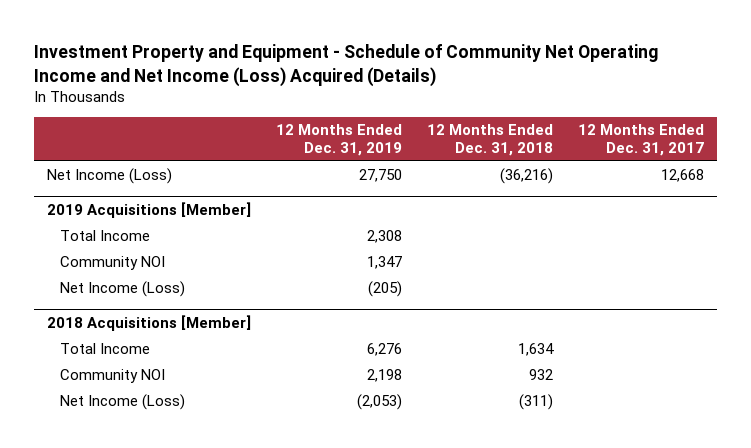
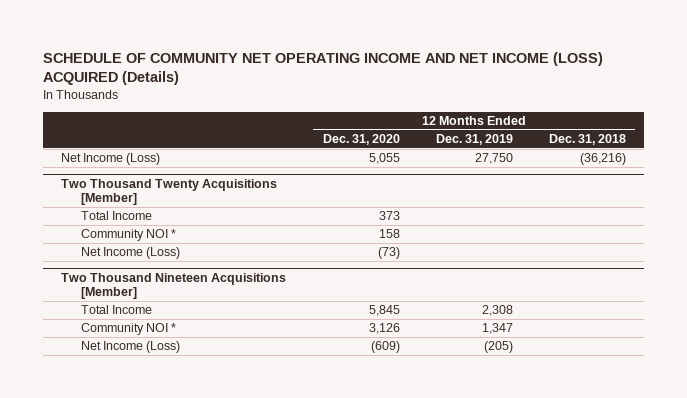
- Investment Property and Equipment - Schedule of Community Net Operating Income and Net Income (Loss) Acquired (Details)
+ SCHEDULE OF COMMUNITY NET OPERATING INCOME AND NET INCOME (LOSS) ACQUIRED (Details)
- | 12 Months Ended Dec. 31, 2019 | 12 Months Ended Dec. 31, 2018 | 12 Months Ended Dec. 31, 2017
+ | 12 Months Ended Dec. 31, 2020 | 12 Months Ended Dec. 31, 2019 | 12 Months Ended Dec. 31, 2018
- 2019 Acquisitions [Member]
+ Two Thousand Twenty Acquisitions [Member]
+ Total Income | 373 | |
+ Community NOI * | 158 | |
+ Net Income (Loss) | (73) | |
+ Two Thousand Nineteen Acquisitions [Member]
- Community NOI | 1,347 | |
+ Community NOI * | 3,126 | 1,347 |
- 2018 Acquisitions [Member]
- Total Income | 6,276 | 1,634 |
- Community NOI | 2,198 | 932 |
- Net Income (Loss) | (2,053) | (311) |

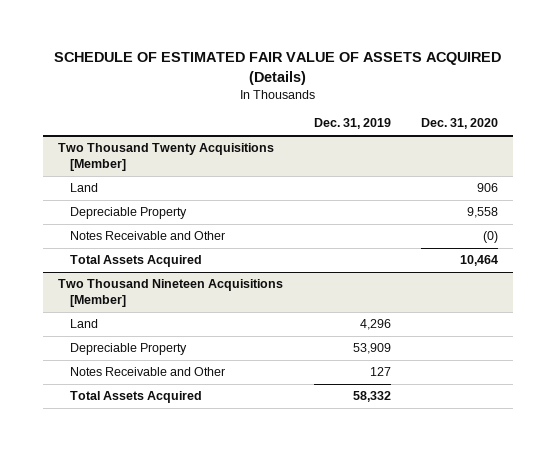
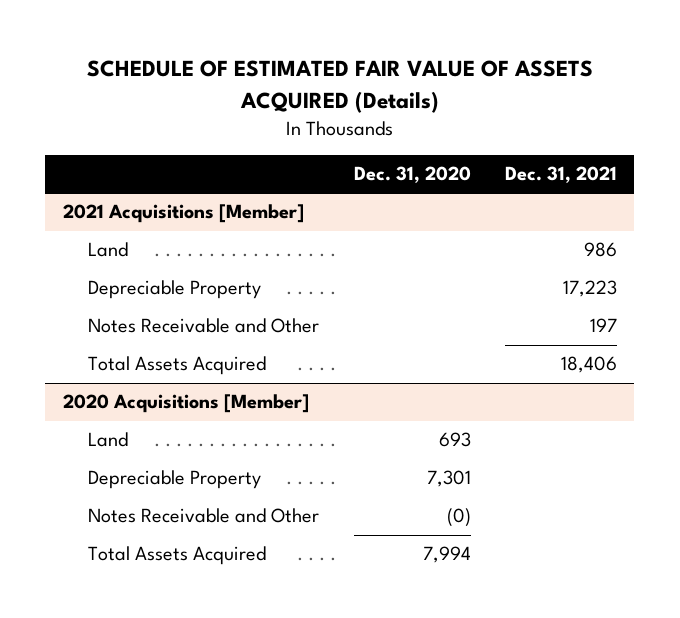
- | Dec. 31, 2019 | Dec. 31, 2020
+ | Dec. 31, 2020 | Dec. 31, 2021
- Two Thousand Twenty Acquisitions [Member]
- Land | | 906
- Depreciable Property | | 9,558
- Notes Receivable and Other | | (0)
- Total Assets Acquired | | 10,464
- Two Thousand Nineteen Acquisitions [Member]
- Land | 4,296 |
- Depreciable Property | 53,909 |
- Notes Receivable and Other | 127 |
- Total Assets Acquired | 58,332 |
+ 2021 Acquisitions [Member]
+ Land | | 986
+ Depreciable Property | | 17,223
+ Notes Receivable and Other | | 197
+ Total Assets Acquired | | 18,406
+ 2020 Acquisitions [Member]
+ Land | 693 |
+ Depreciable Property | 7,301 |
+ Notes Receivable and Other | (0) |
+ Total Assets Acquired | 7,994 |

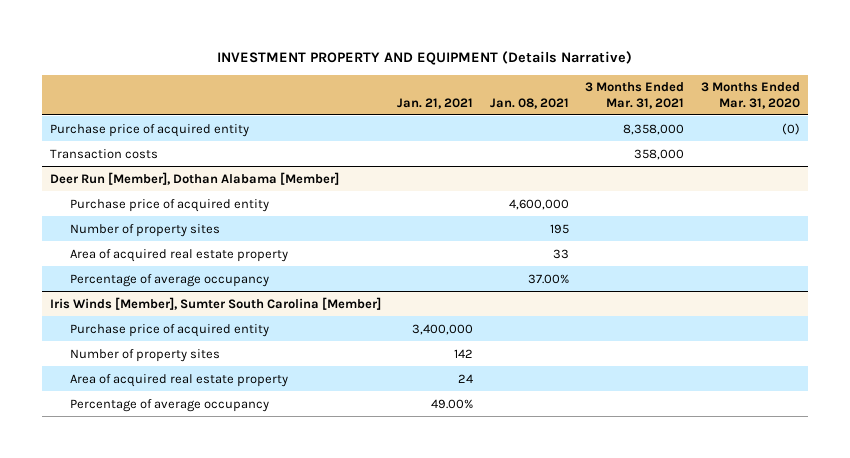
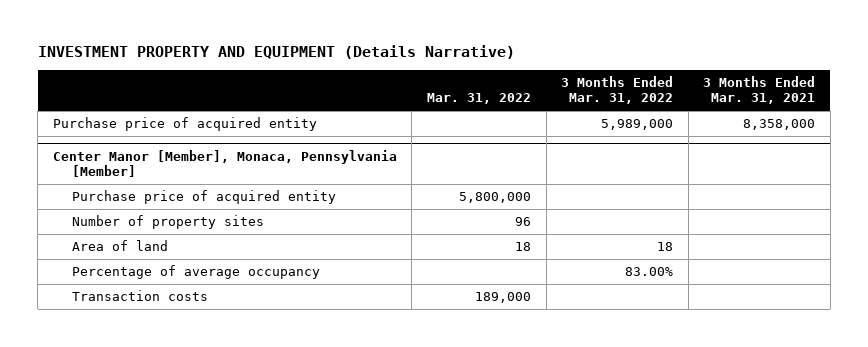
- | Jan. 21, 2021 | Jan. 08, 2021 | 3 Months Ended Mar. 31, 2021 | 3 Months Ended Mar. 31, 2020
+ | Mar. 31, 2022 | 3 Months Ended Mar. 31, 2022 | 3 Months Ended Mar. 31, 2021
- Transaction costs | | | 358,000 |
- Deer Run [Member], Dothan Alabama [Member]
- Purchase price of acquired entity | | 4,600,000 | |
- Number of property sites | | 195 | |
- Area of acquired real estate property | | 33 | |
- Percentage of average occupancy | | 37.00% | |
- Iris Winds [Member], Sumter South Carolina [Member]
- Purchase price of acquired entity | 3,400,000 | | |
- Number of property sites | 142 | | |
- Area of acquired real estate property | 24 | | |
- Percentage of average occupancy | 49.00% | | |
+ Center Manor [Member], Monaca, Pennsylvania [Member]
+ Purchase price of acquired entity | 5,800,000 | |
+ Number of property sites | 96 | |
+ Area of land | 18 | 18 |
+ Percentage of average occupancy | | 83.00% |
+ Transaction costs | 189,000 | |

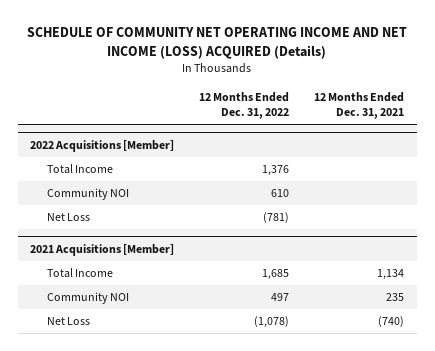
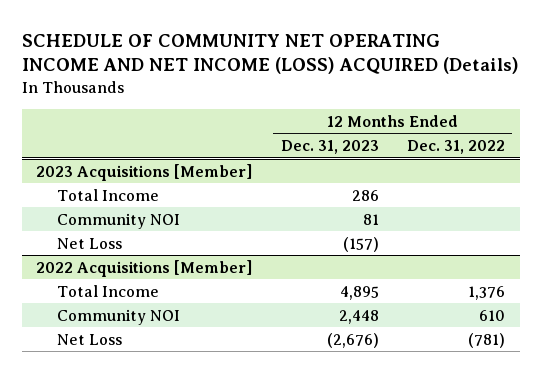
- | 12 Months Ended Dec. 31, 2022 | 12 Months Ended Dec. 31, 2021
+ | 12 Months Ended Dec. 31, 2023 | 12 Months Ended Dec. 31, 2022
+ 2023 Acquisitions [Member]
+ Total Income | 286 |
+ Community NOI | 81 |
+ Net Loss | (157) |
- 2021 Acquisitions [Member]
- Total Income | 1,685 | 1,134
- Community NOI | 497 | 235
- Net Loss | (1,078) | (740)

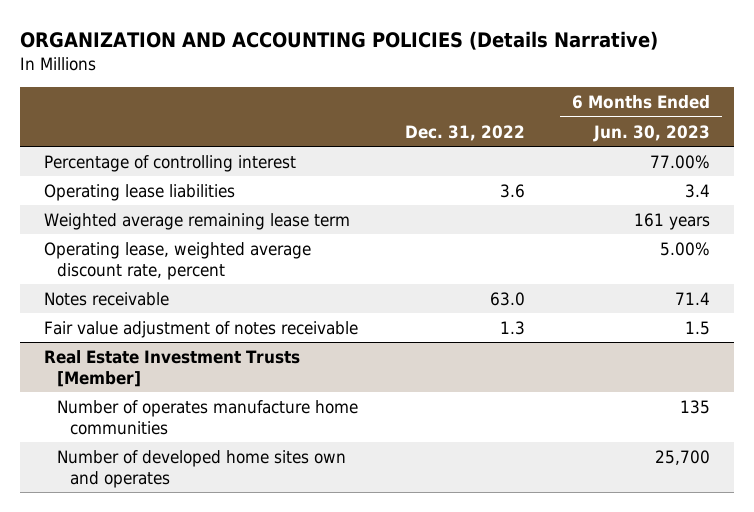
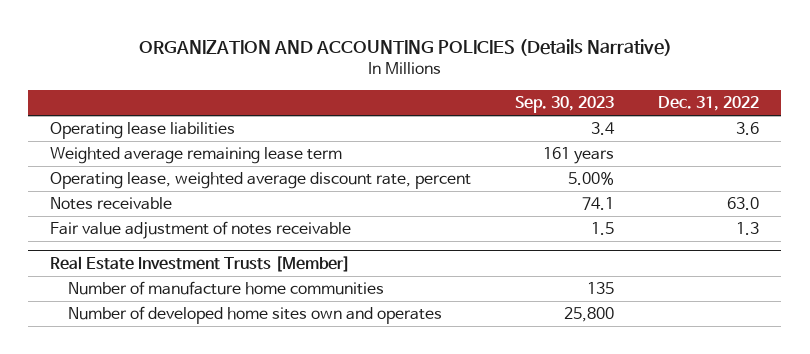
- | Dec. 31, 2022 | 6 Months Ended Jun. 30, 2023
+ | Sep. 30, 2023 | Dec. 31, 2022
- Percentage of controlling interest | | 77.00%
@ Real Estate Investment Trusts [Member]
- Number of operates manufacture home communities | | 135
+ Number of manufacture home communities | 135 |

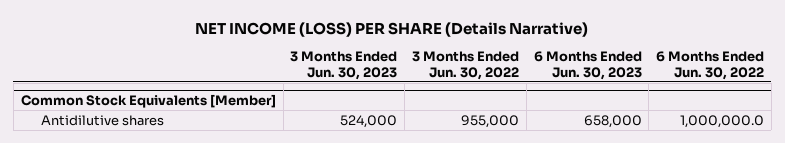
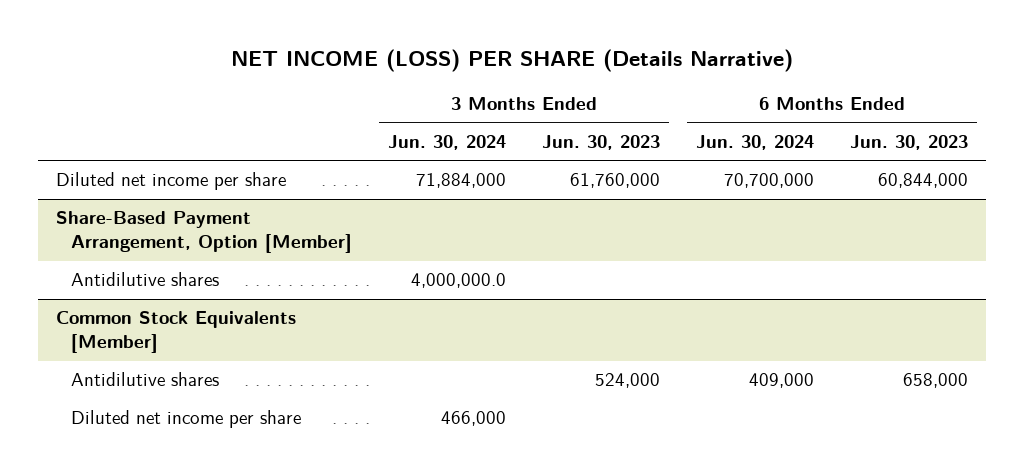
- | 3 Months Ended Jun. 30, 2023 | 3 Months Ended Jun. 30, 2022 | 6 Months Ended Jun. 30, 2023 | 6 Months Ended Jun. 30, 2022
+ | 3 Months Ended Jun. 30, 2024 | 3 Months Ended Jun. 30, 2023 | 6 Months Ended Jun. 30, 2024 | 6 Months Ended Jun. 30, 2023
+ Diluted net income per share | 71,884,000 | 61,760,000 | 70,700,000 | 60,844,000
+ Share-Based Payment Arrangement, Option [Member]
+ Antidilutive shares | 4,000,000.0 | | |
@ Common Stock Equivalents [Member]
+ Diluted net income per share | 466,000 | | |

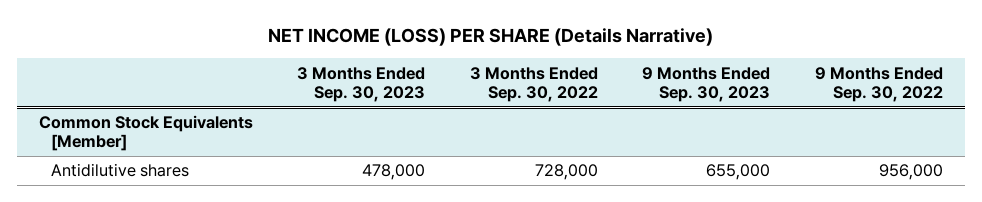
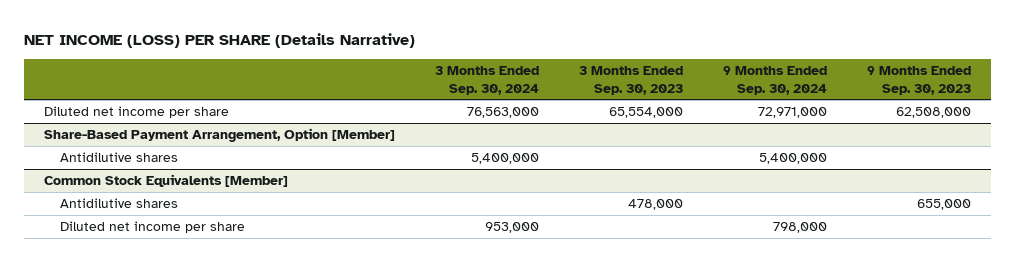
- | 3 Months Ended Sep. 30, 2023 | 3 Months Ended Sep. 30, 2022 | 9 Months Ended Sep. 30, 2023 | 9 Months Ended Sep. 30, 2022
+ | 3 Months Ended Sep. 30, 2024 | 3 Months Ended Sep. 30, 2023 | 9 Months Ended Sep. 30, 2024 | 9 Months Ended Sep. 30, 2023
+ Diluted net income per share | 76,563,000 | 65,554,000 | 72,971,000 | 62,508,000
+ Share-Based Payment Arrangement, Option [Member]
+ Antidilutive shares | 5,400,000 | | 5,400,000 |
@ Common Stock Equivalents [Member]
+ Diluted net income per share | 953,000 | | 798,000 |

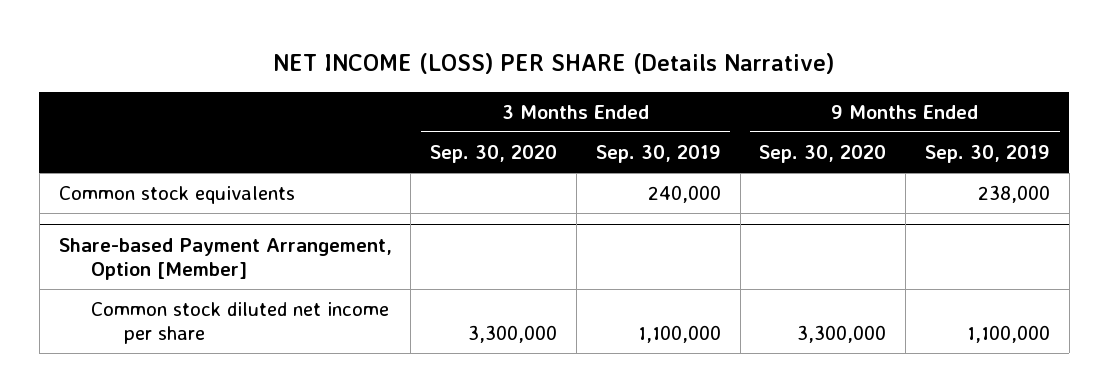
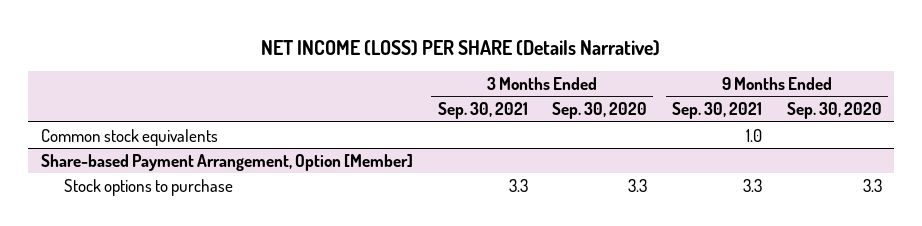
- | 3 Months Ended Sep. 30, 2020 | 3 Months Ended Sep. 30, 2019 | 9 Months Ended Sep. 30, 2020 | 9 Months Ended Sep. 30, 2019
+ | 3 Months Ended Sep. 30, 2021 | 3 Months Ended Sep. 30, 2020 | 9 Months Ended Sep. 30, 2021 | 9 Months Ended Sep. 30, 2020
@ Share-based Payment Arrangement, Option [Member]
- Common stock diluted net income per share | 3,300,000 | 1,100,000 | 3,300,000 | 1,100,000
+ Stock options to purchase | 3.3 | 3.3 | 3.3 | 3.3

